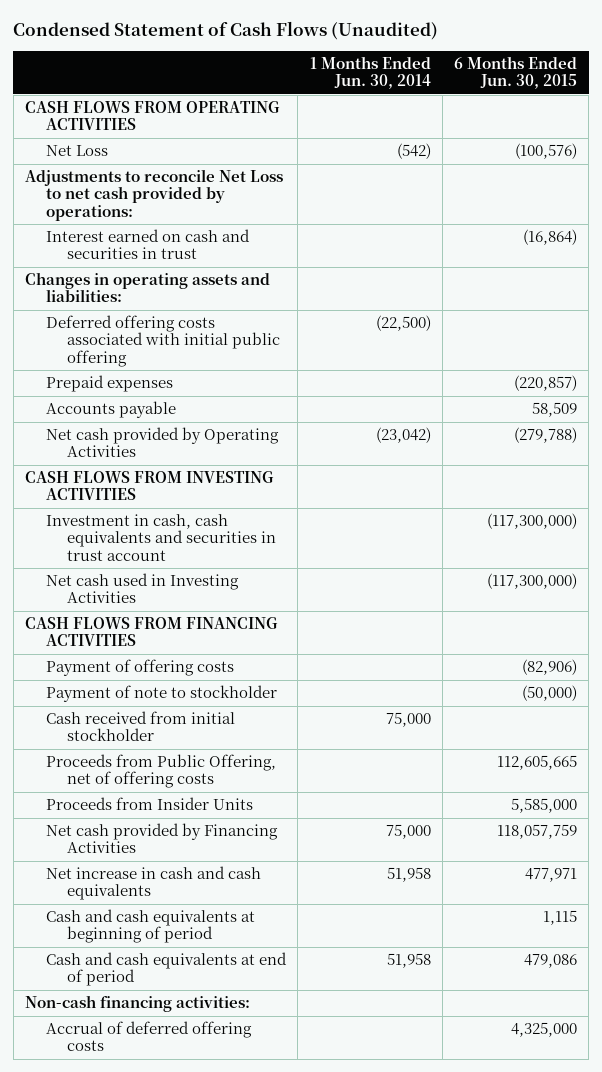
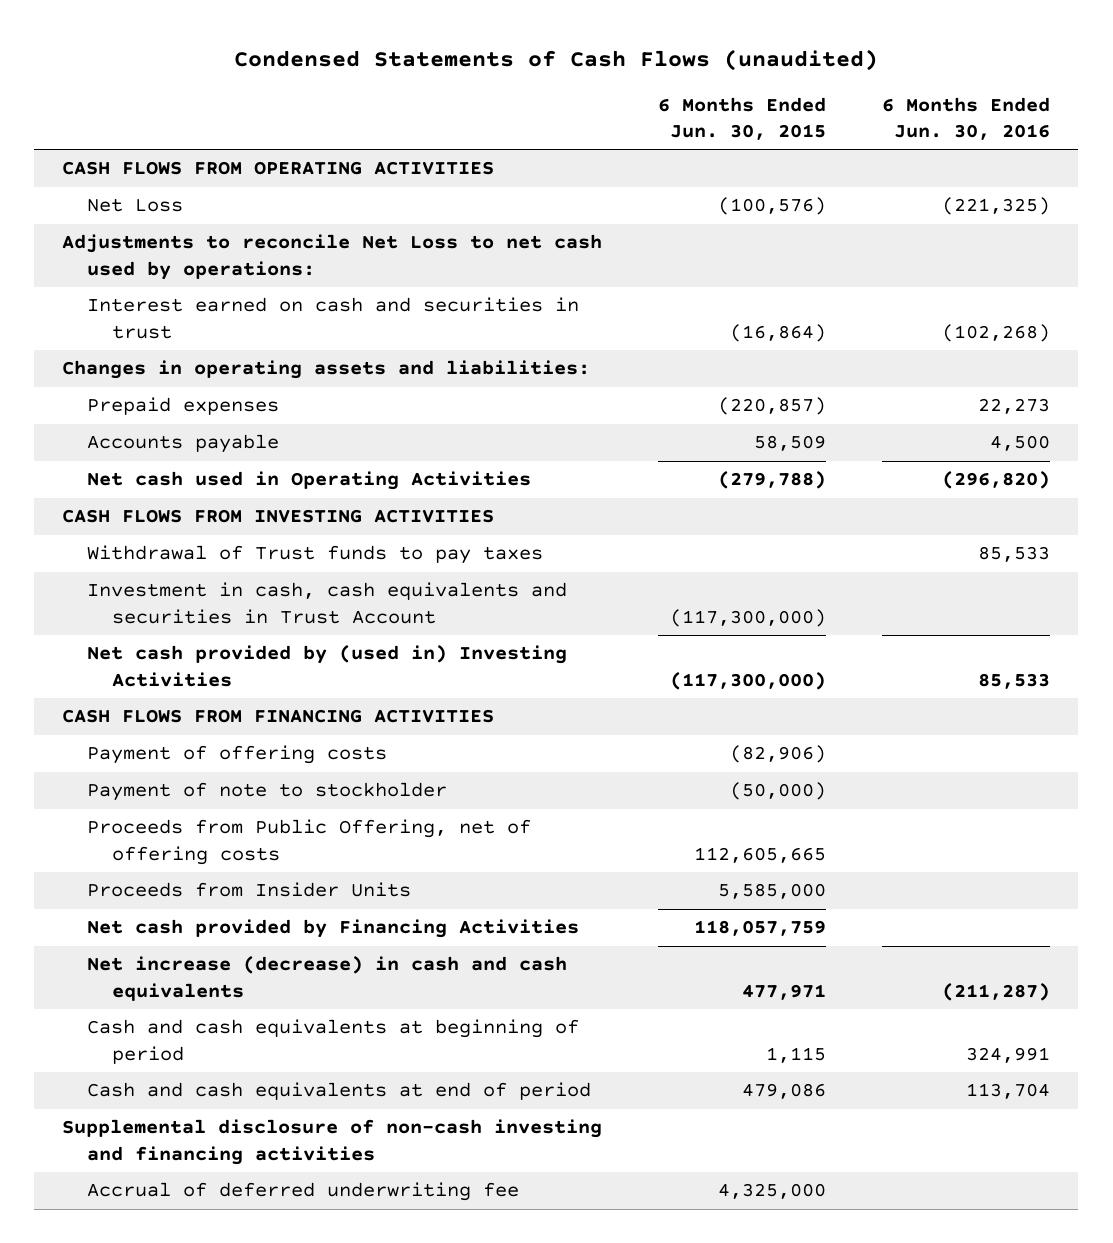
- Condensed Statement of Cash Flows (Unaudited)
+ Condensed Statements of Cash Flows (unaudited)
- | 1 Months Ended Jun. 30, 2014 | 6 Months Ended Jun. 30, 2015
+ | 6 Months Ended Jun. 30, 2015 | 6 Months Ended Jun. 30, 2016
- Adjustments to reconcile Net Loss to net cash provided by operations:
+ Adjustments to reconcile Net Loss to net cash used by operations:
- Deferred offering costs associated with initial public offering | (22,500) |
- Net cash provided by Operating Activities | (23,042) | (279,788)
+ Net cash used in Operating Activities | (279,788) | (296,820)
- Investment in cash, cash equivalents and securities in trust account | | (117,300,000)
- Net cash used in Investing Activities | | (117,300,000)
+ Withdrawal of Trust funds to pay taxes | | 85,533
+ Investment in cash, cash equivalents and securities in Trust Account | (117,300,000) |
+ Net cash provided by (used in) Investing Activities | (117,300,000) | 85,533
- Cash received from initial stockholder | 75,000 |
- Net increase in cash and cash equivalents | 51,958 | 477,971
+ Net increase (decrease) in cash and cash equivalents | 477,971 | (211,287)
- Non-cash financing activities:
- Accrual of deferred offering costs | | 4,325,000
+ Supplemental disclosure of non-cash investing and financing activities
+ Accrual of deferred underwriting fee | 4,325,000 |

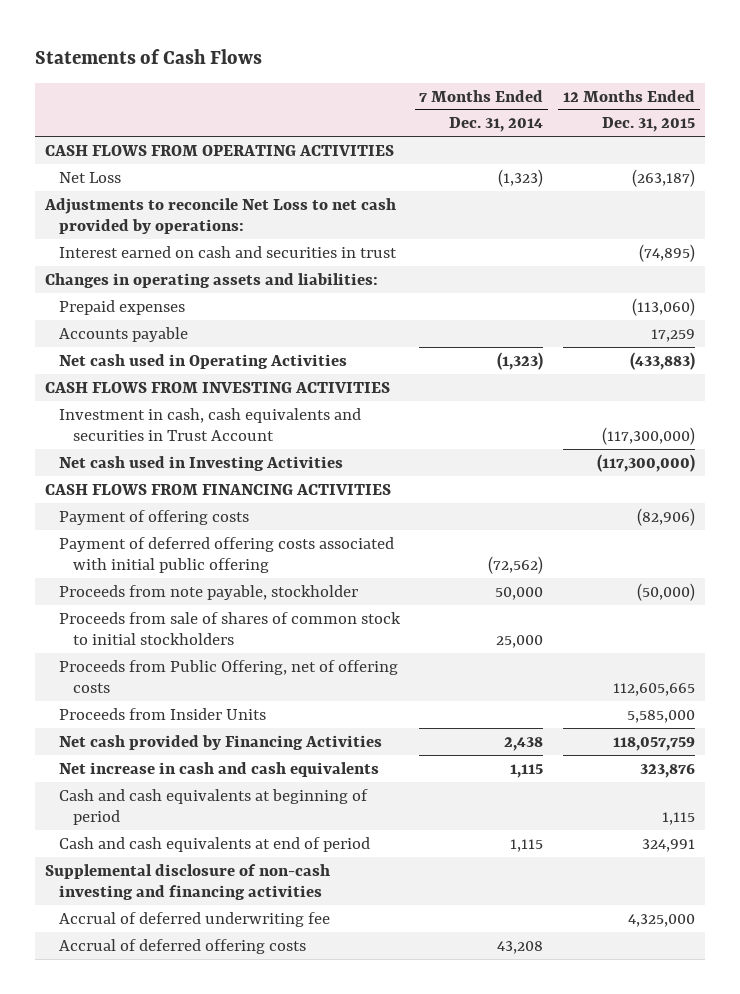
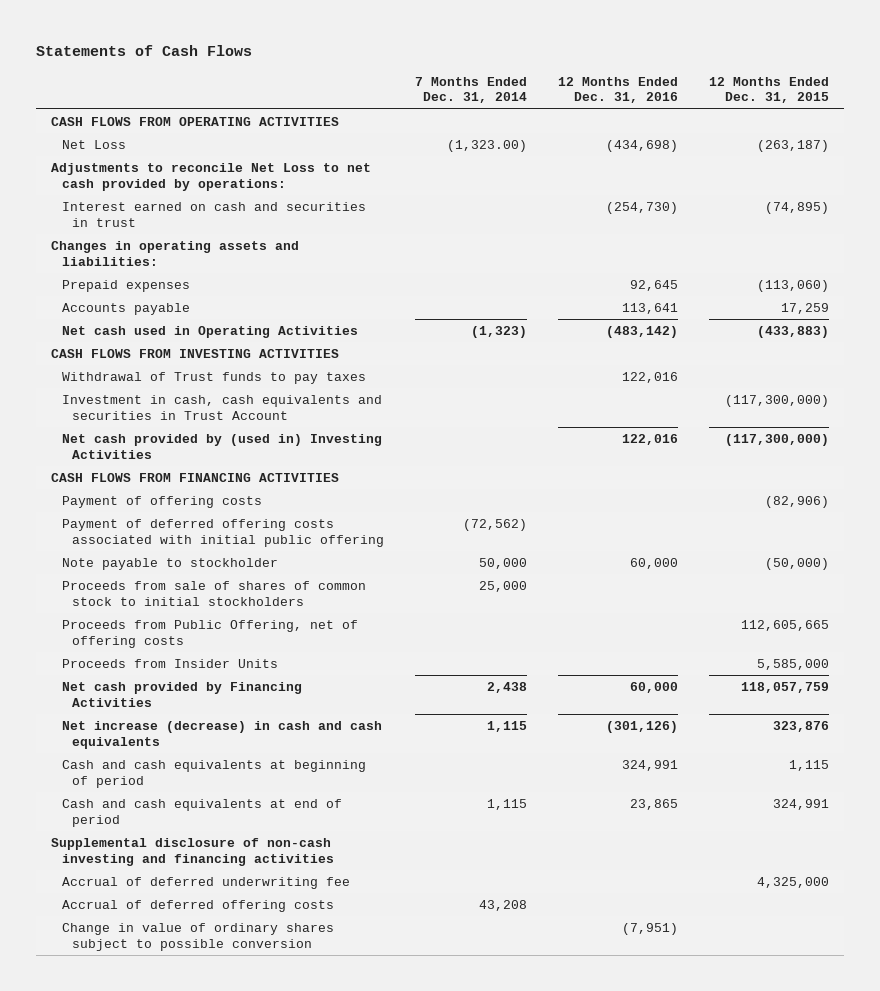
- | 7 Months Ended Dec. 31, 2014 | 12 Months Ended Dec. 31, 2015
+ | 7 Months Ended Dec. 31, 2014 | 12 Months Ended Dec. 31, 2016 | 12 Months Ended Dec. 31, 2015
- Net Loss | (1,323) | (263,187)
+ Net Loss | (1,323.00) | (434,698) | (263,187)
+ Withdrawal of Trust funds to pay taxes | | 122,016 |
- Net cash used in Investing Activities | | (117,300,000)
+ Net cash provided by (used in) Investing Activities | | 122,016 | (117,300,000)
- Proceeds from note payable, stockholder | 50,000 | (50,000)
+ Note payable to stockholder | 50,000 | 60,000 | (50,000)
- Net increase in cash and cash equivalents | 1,115 | 323,876
+ Net increase (decrease) in cash and cash equivalents | 1,115 | (301,126) | 323,876
+ Change in value of ordinary shares subject to possible conversion | | (7,951) |

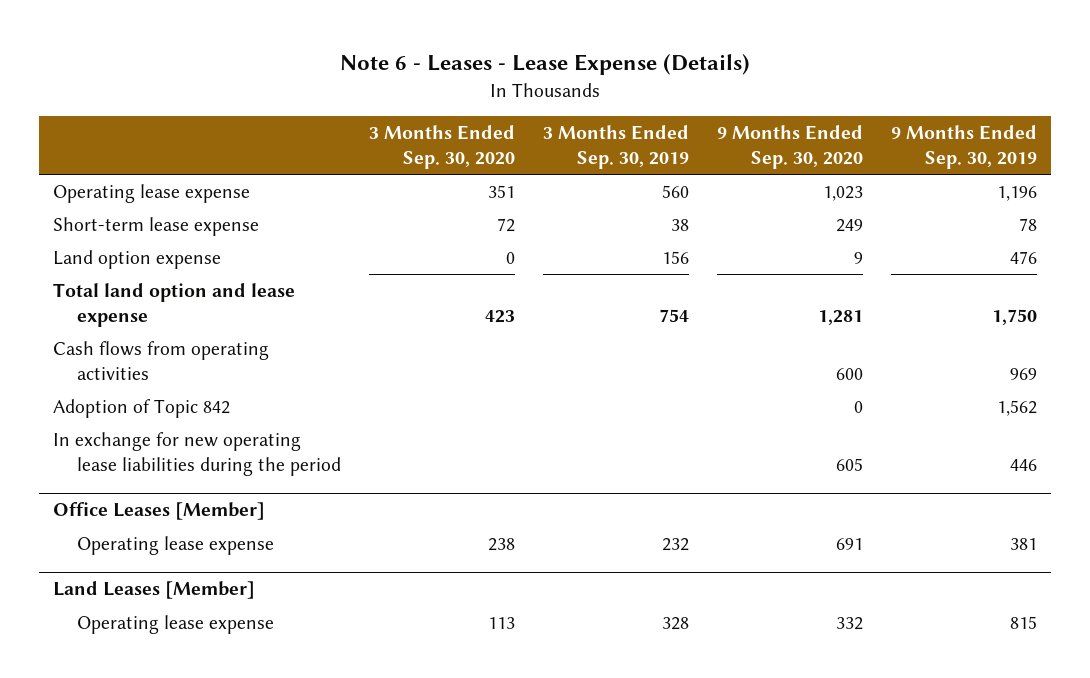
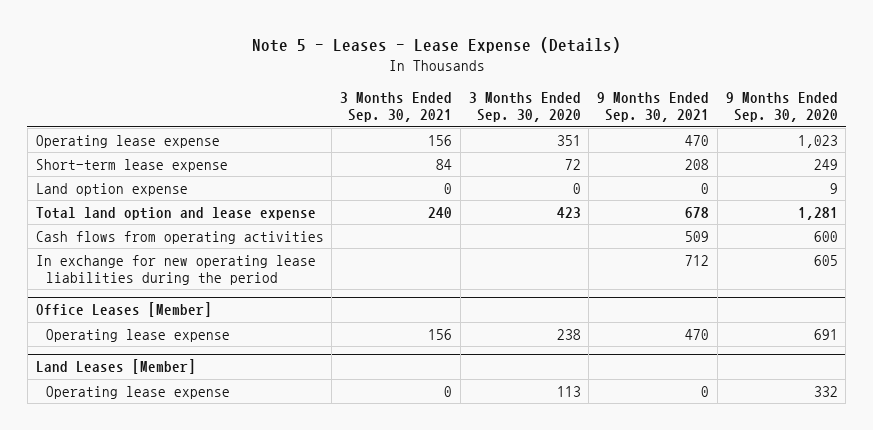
- Note 6 - Leases - Lease Expense (Details)
+ Note 5 - Leases - Lease Expense (Details)
- | 3 Months Ended Sep. 30, 2020 | 3 Months Ended Sep. 30, 2019 | 9 Months Ended Sep. 30, 2020 | 9 Months Ended Sep. 30, 2019
+ | 3 Months Ended Sep. 30, 2021 | 3 Months Ended Sep. 30, 2020 | 9 Months Ended Sep. 30, 2021 | 9 Months Ended Sep. 30, 2020
- Adoption of Topic 842 | | | 0 | 1,562

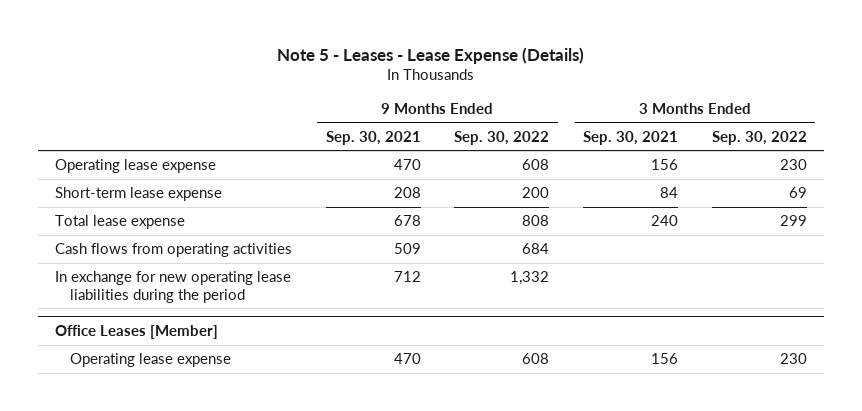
- | 3 Months Ended Sep. 30, 2021 | 3 Months Ended Sep. 30, 2020 | 9 Months Ended Sep. 30, 2021 | 9 Months Ended Sep. 30, 2020
+ | 9 Months Ended Sep. 30, 2021 | 9 Months Ended Sep. 30, 2022 | 3 Months Ended Sep. 30, 2021 | 3 Months Ended Sep. 30, 2022
- Land option expense | 0 | 0 | 0 | 9
- Total land option and lease expense | 240 | 423 | 678 | 1,281
+ Total lease expense | 678 | 808 | 240 | 299
- Land Leases [Member]
- Operating lease expense | 0 | 113 | 0 | 332

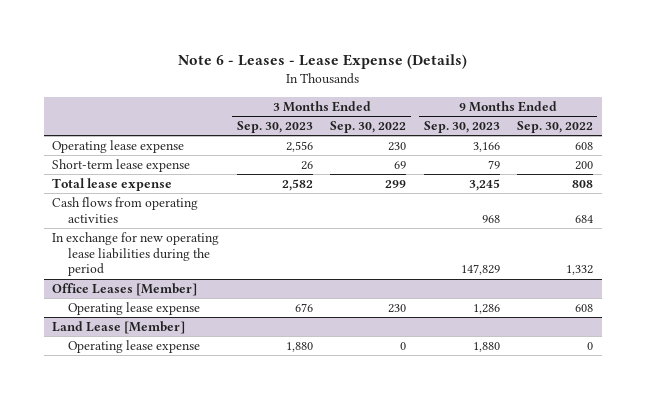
- Note 5 - Leases - Lease Expense (Details)
+ Note 6 - Leases - Lease Expense (Details)
- | 9 Months Ended Sep. 30, 2021 | 9 Months Ended Sep. 30, 2022 | 3 Months Ended Sep. 30, 2021 | 3 Months Ended Sep. 30, 2022
+ | 3 Months Ended Sep. 30, 2023 | 3 Months Ended Sep. 30, 2022 | 9 Months Ended Sep. 30, 2023 | 9 Months Ended Sep. 30, 2022
+ Land Lease [Member]
+ Operating lease expense | 1,880 | 0 | 1,880 | 0

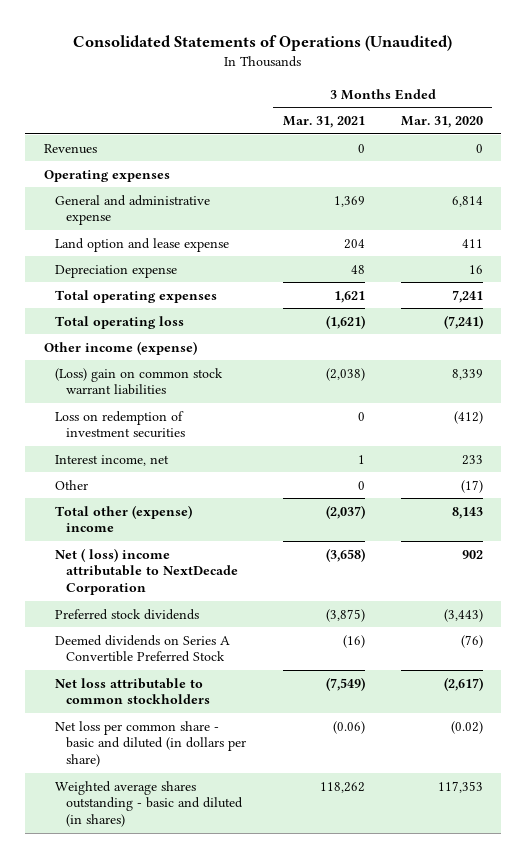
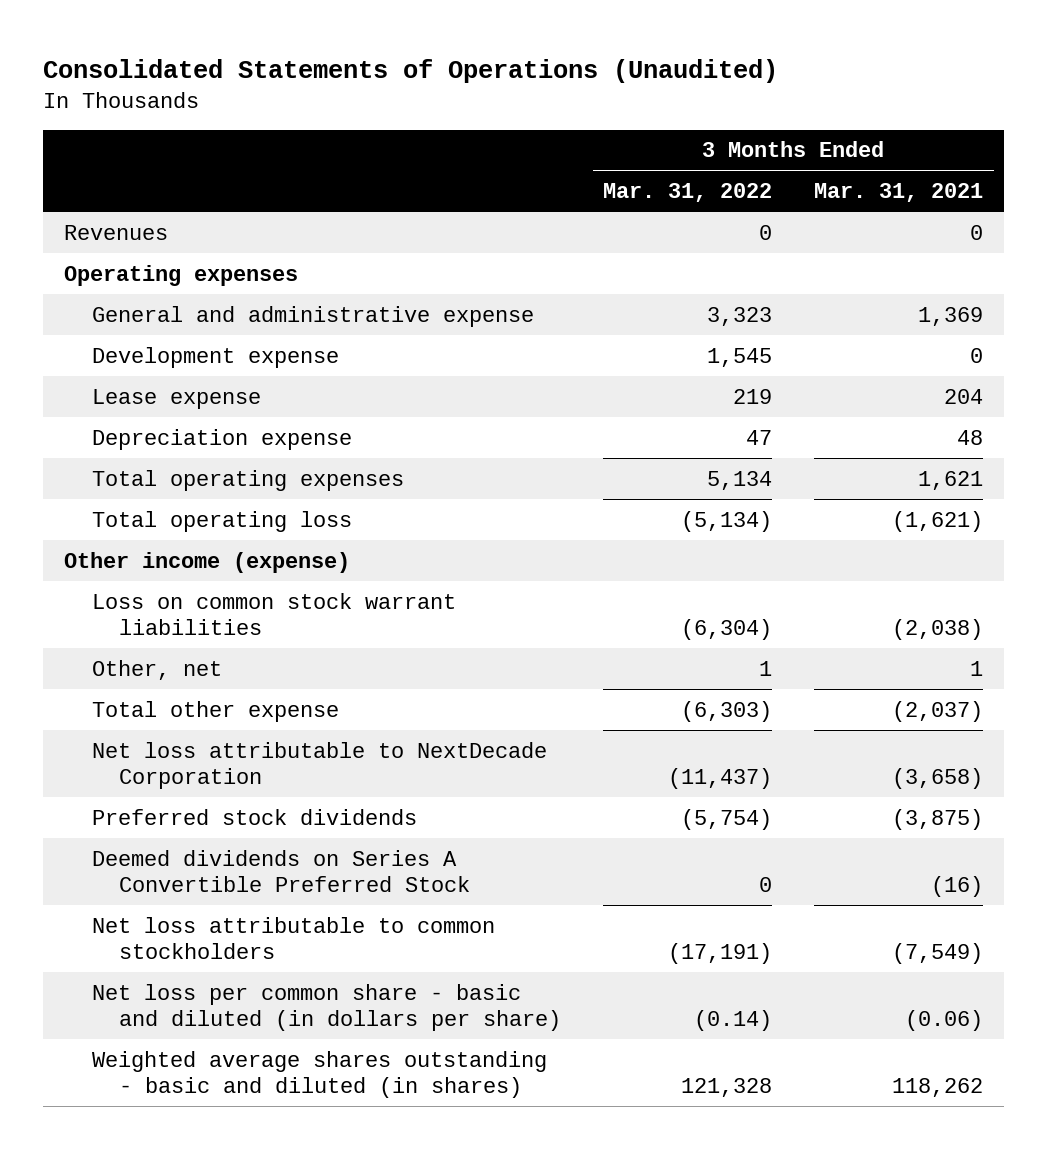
- | 3 Months Ended Mar. 31, 2021 | 3 Months Ended Mar. 31, 2020
+ | 3 Months Ended Mar. 31, 2022 | 3 Months Ended Mar. 31, 2021
- Land option and lease expense | 204 | 411
+ Development expense | 1,545 | 0
+ Lease expense | 219 | 204
- (Loss) gain on common stock warrant liabilities | (2,038) | 8,339
- Loss on redemption of investment securities | 0 | (412)
- Interest income, net | 1 | 233
- Other | 0 | (17)
- Total other (expense) income | (2,037) | 8,143
- Net ( loss) income attributable to NextDecade Corporation | (3,658) | 902
+ Loss on common stock warrant liabilities | (6,304) | (2,038)
+ Other, net | 1 | 1
+ Total other expense | (6,303) | (2,037)
+ Net loss attributable to NextDecade Corporation | (11,437) | (3,658)

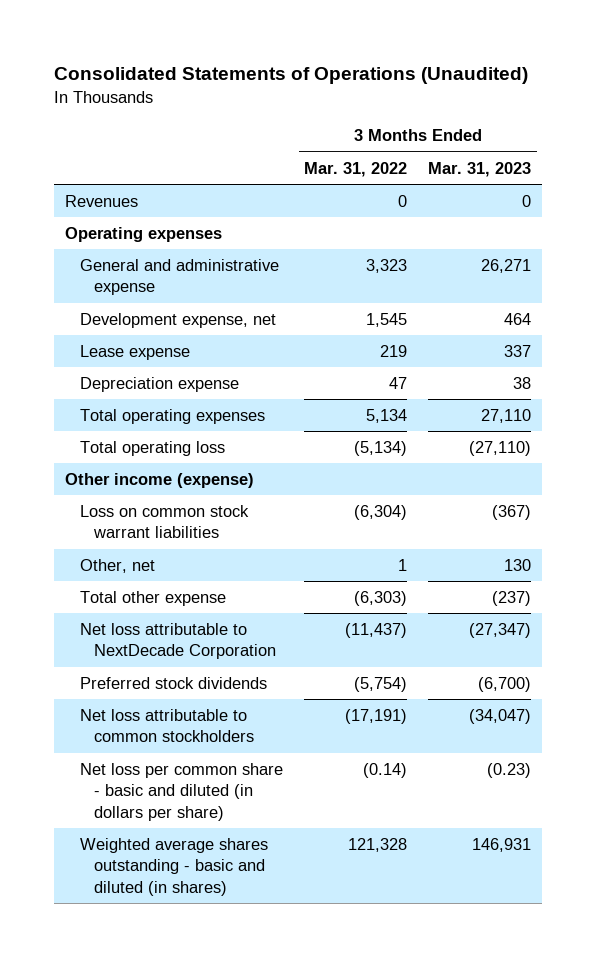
- | 3 Months Ended Mar. 31, 2022 | 3 Months Ended Mar. 31, 2021
+ | 3 Months Ended Mar. 31, 2022 | 3 Months Ended Mar. 31, 2023
- Development expense | 1,545 | 0
+ Development expense, net | 1,545 | 464
- Deemed dividends on Series A Convertible Preferred Stock | 0 | (16)

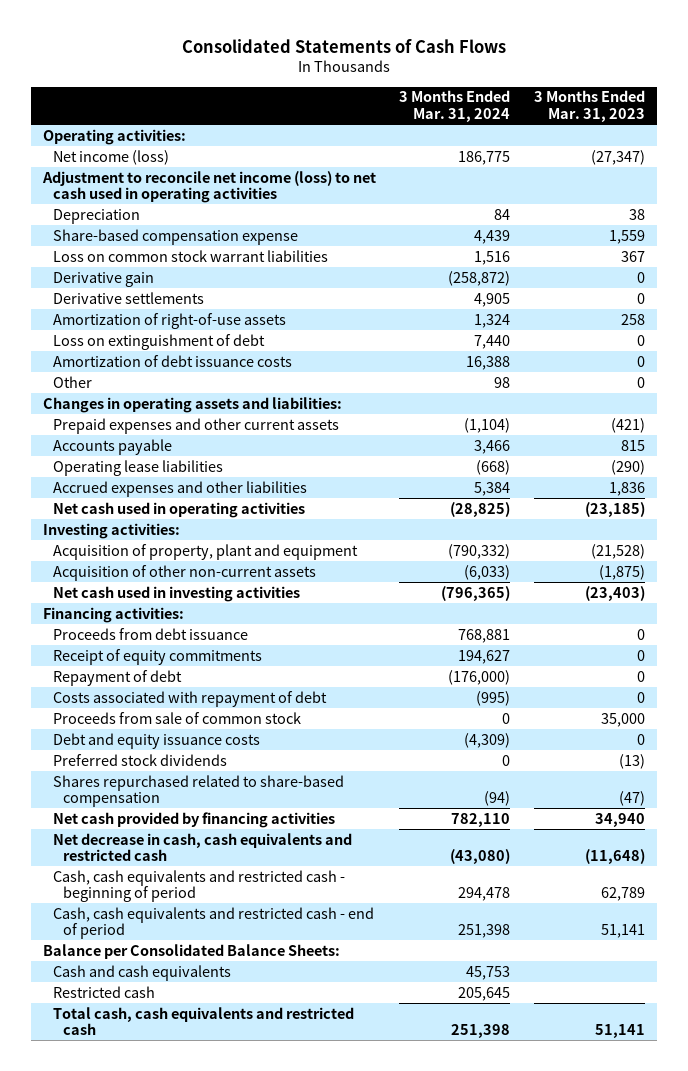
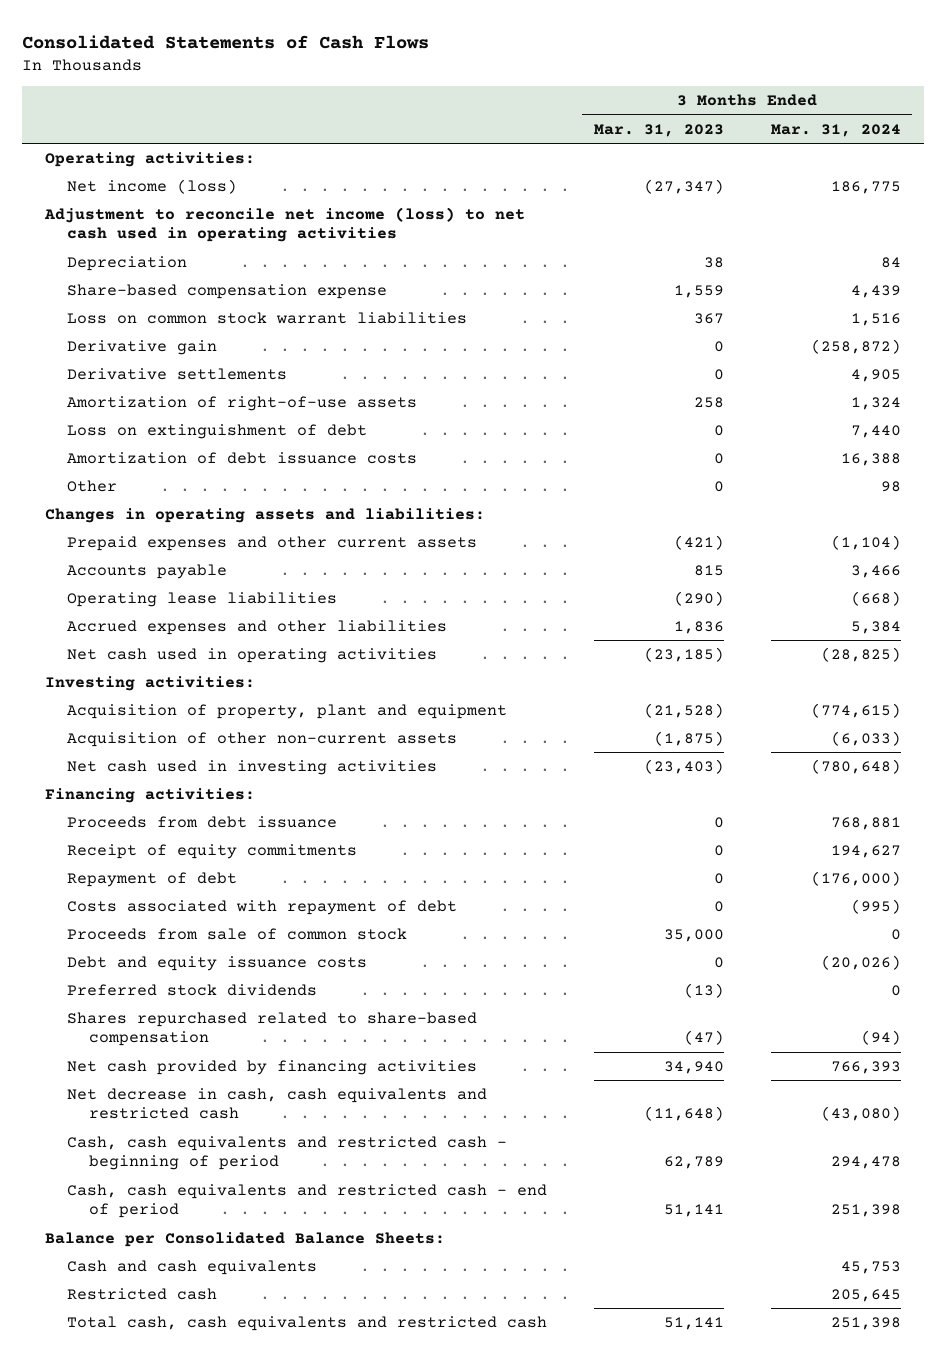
- | 3 Months Ended Mar. 31, 2024 | 3 Months Ended Mar. 31, 2023
+ | 3 Months Ended Mar. 31, 2023 | 3 Months Ended Mar. 31, 2024
- Acquisition of property, plant and equipment | (790,332) | (21,528)
+ Acquisition of property, plant and equipment | (21,528) | (774,615)
- Net cash used in investing activities | (796,365) | (23,403)
+ Net cash used in investing activities | (23,403) | (780,648)
- Debt and equity issuance costs | (4,309) | 0
+ Debt and equity issuance costs | 0 | (20,026)
- Net cash provided by financing activities | 782,110 | 34,940
+ Net cash provided by financing activities | 34,940 | 766,393

